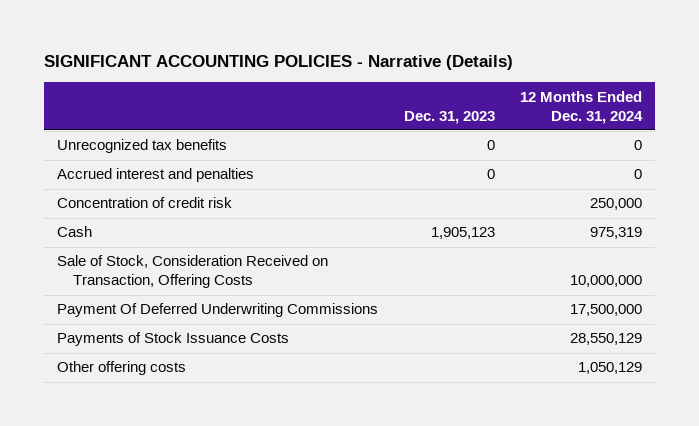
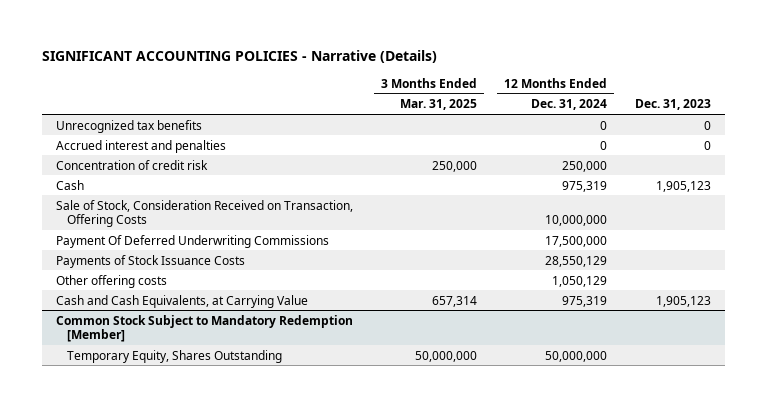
- | Dec. 31, 2023 | 12 Months Ended Dec. 31, 2024
+ | 3 Months Ended Mar. 31, 2025 | 12 Months Ended Dec. 31, 2024 | Dec. 31, 2023
+ Cash and Cash Equivalents, at Carrying Value | 657,314 | 975,319 | 1,905,123
+ Common Stock Subject to Mandatory Redemption [Member]
+ Temporary Equity, Shares Outstanding | 50,000,000 | 50,000,000 |

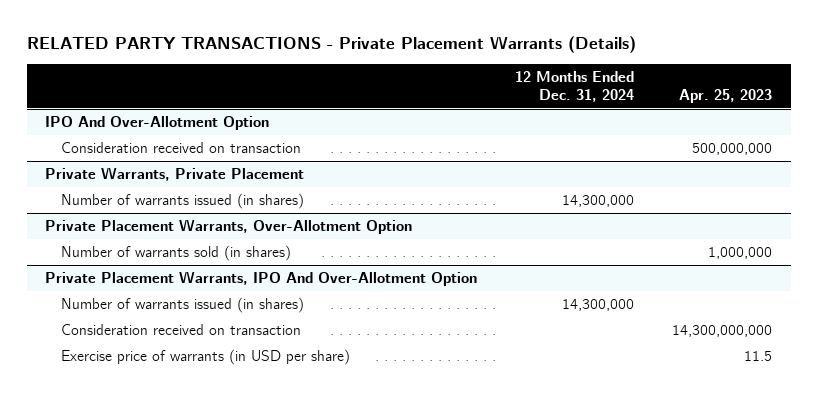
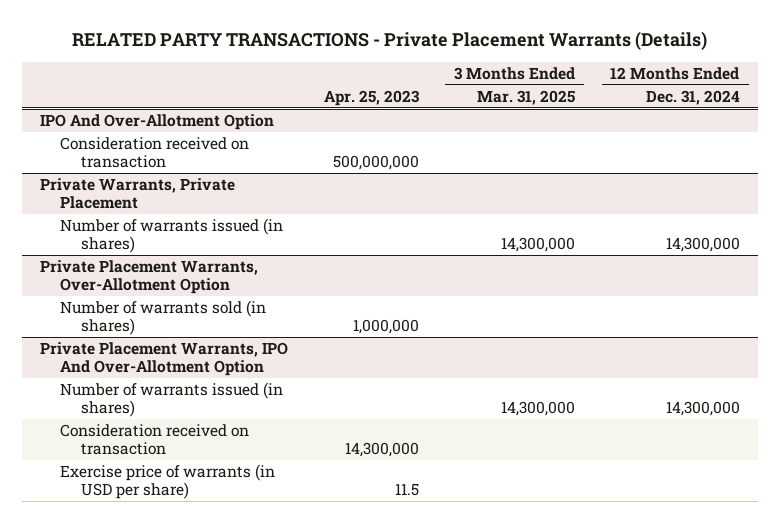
- | 12 Months Ended Dec. 31, 2024 | Apr. 25, 2023
+ | Apr. 25, 2023 | 3 Months Ended Mar. 31, 2025 | 12 Months Ended Dec. 31, 2024
@ Private Placement Warrants, IPO And Over-Allotment Option
- Consideration received on transaction | | 14,300,000,000
+ Consideration received on transaction | 14,300,000 | |

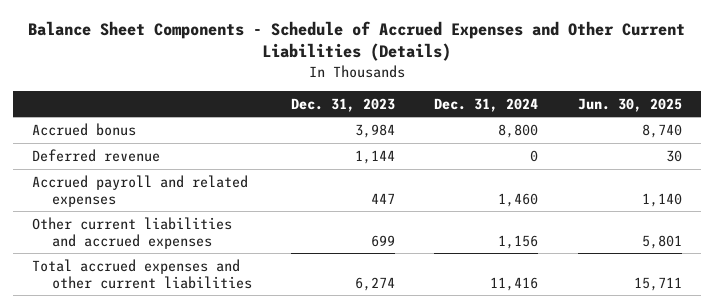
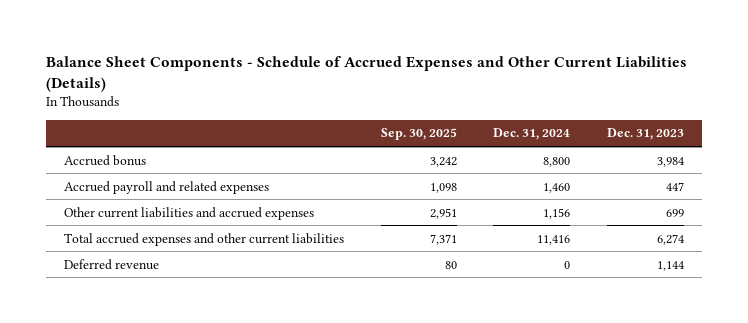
- | Dec. 31, 2023 | Dec. 31, 2024 | Jun. 30, 2025
+ | Sep. 30, 2025 | Dec. 31, 2024 | Dec. 31, 2023
moved down: Deferred revenue | 80 | 0 | 1,144

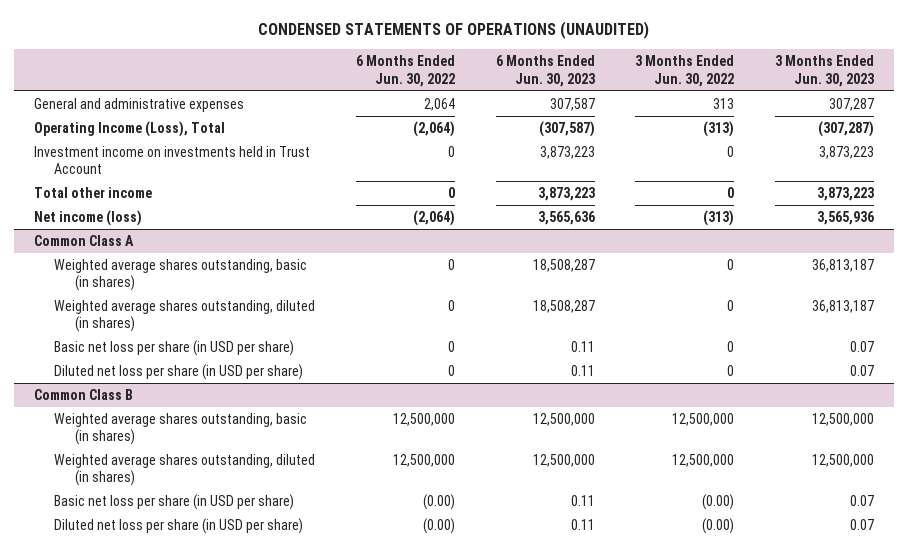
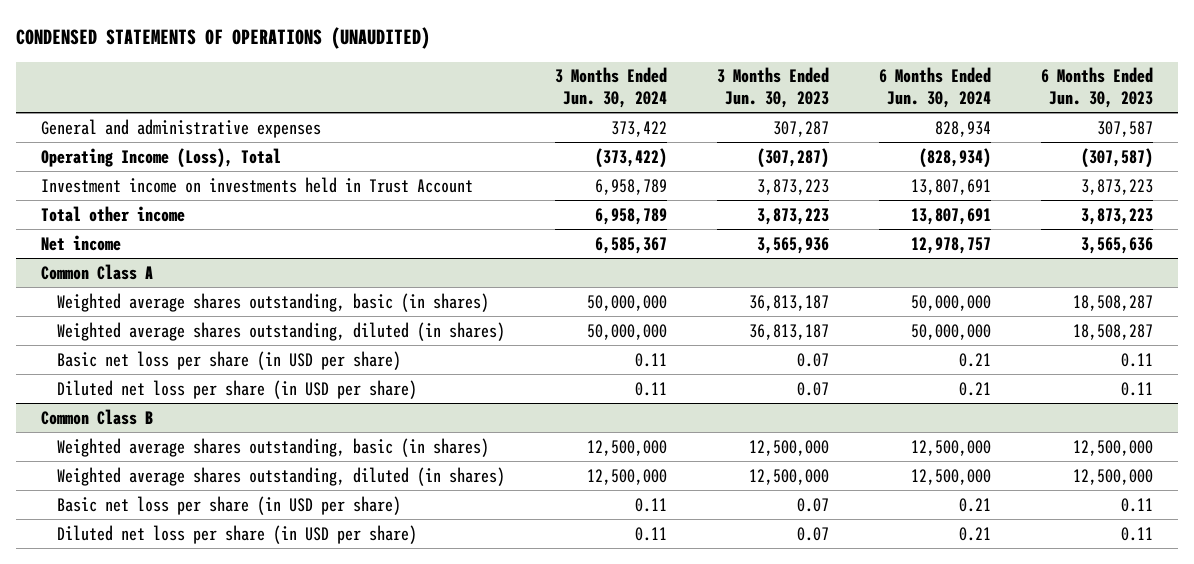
- | 6 Months Ended Jun. 30, 2022 | 6 Months Ended Jun. 30, 2023 | 3 Months Ended Jun. 30, 2022 | 3 Months Ended Jun. 30, 2023
+ | 3 Months Ended Jun. 30, 2024 | 3 Months Ended Jun. 30, 2023 | 6 Months Ended Jun. 30, 2024 | 6 Months Ended Jun. 30, 2023
- Net income (loss) | (2,064) | 3,565,636 | (313) | 3,565,936
+ Net income | 6,585,367 | 3,565,936 | 12,978,757 | 3,565,636

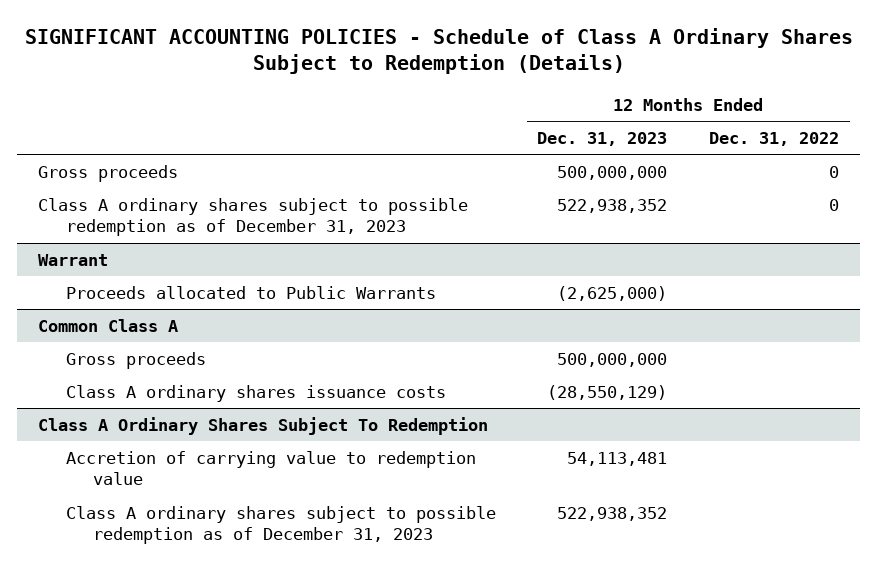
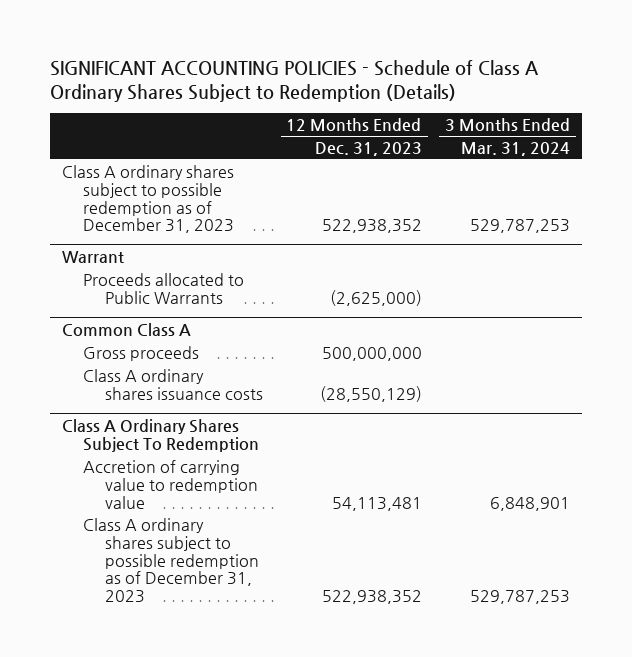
- | 12 Months Ended Dec. 31, 2023 | 12 Months Ended Dec. 31, 2022
+ | 12 Months Ended Dec. 31, 2023 | 3 Months Ended Mar. 31, 2024
- Gross proceeds | 500,000,000 | 0

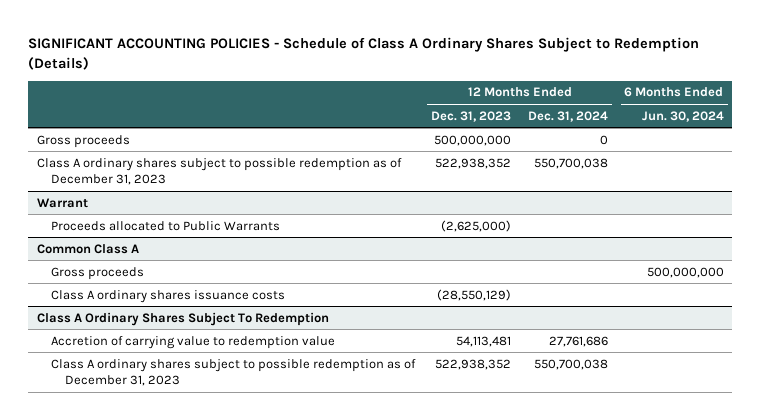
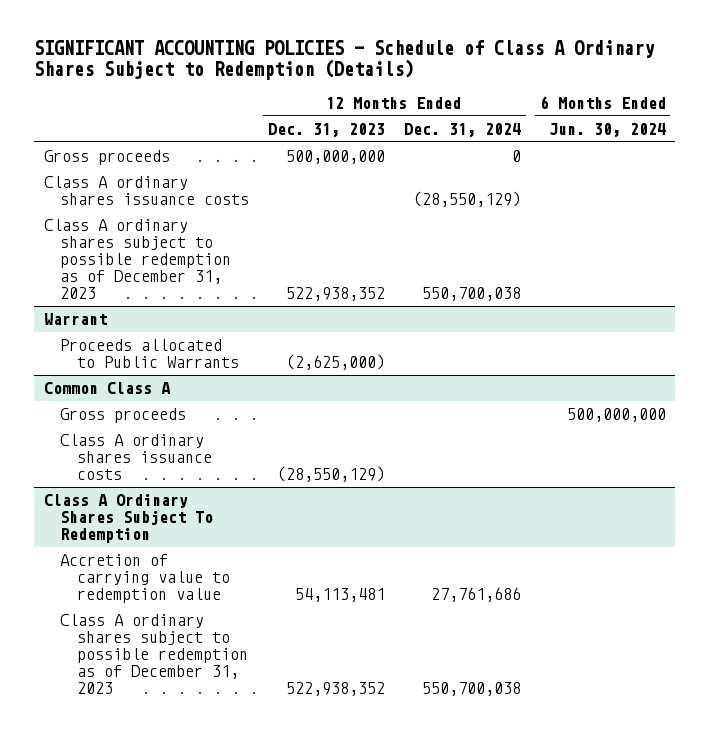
+ Class A ordinary shares issuance costs | | (28,550,129) |

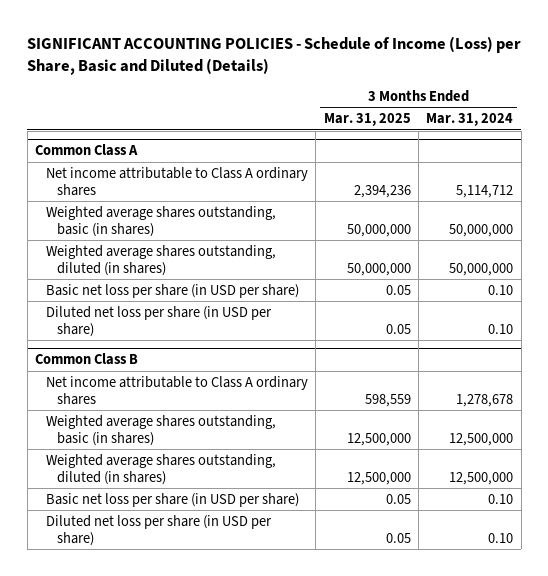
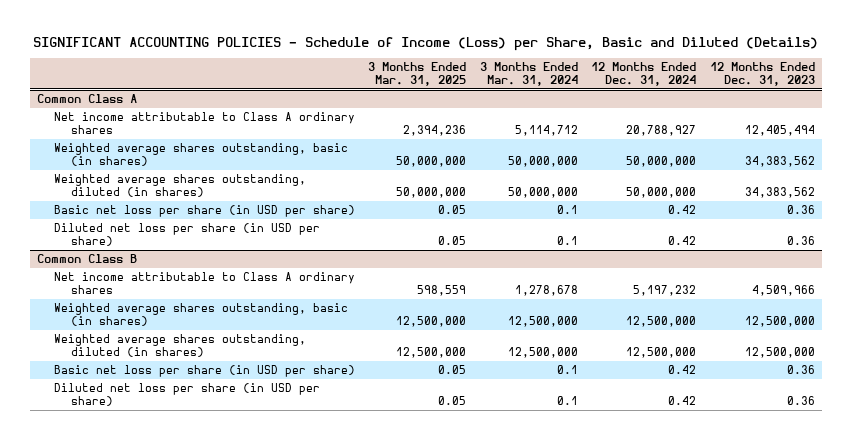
- | 3 Months Ended Mar. 31, 2025 | 3 Months Ended Mar. 31, 2024
+ | 3 Months Ended Mar. 31, 2025 | 3 Months Ended Mar. 31, 2024 | 12 Months Ended Dec. 31, 2024 | 12 Months Ended Dec. 31, 2023
@ Common Class A
- Basic net loss per share (in USD per share) | 0.05 | 0.10
- Diluted net loss per share (in USD per share) | 0.05 | 0.10
+ Basic net loss per share (in USD per share) | 0.05 | 0.1 | 0.42 | 0.36
+ Diluted net loss per share (in USD per share) | 0.05 | 0.1 | 0.42 | 0.36
@ Common Class B
- Basic net loss per share (in USD per share) | 0.05 | 0.10
- Diluted net loss per share (in USD per share) | 0.05 | 0.10
+ Basic net loss per share (in USD per share) | 0.05 | 0.1 | 0.42 | 0.36
+ Diluted net loss per share (in USD per share) | 0.05 | 0.1 | 0.42 | 0.36

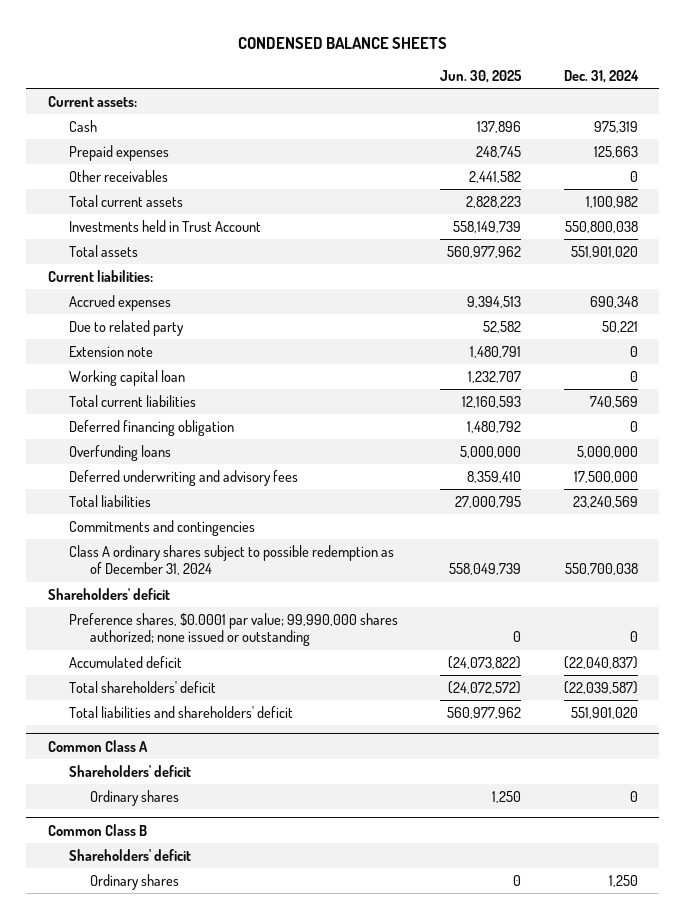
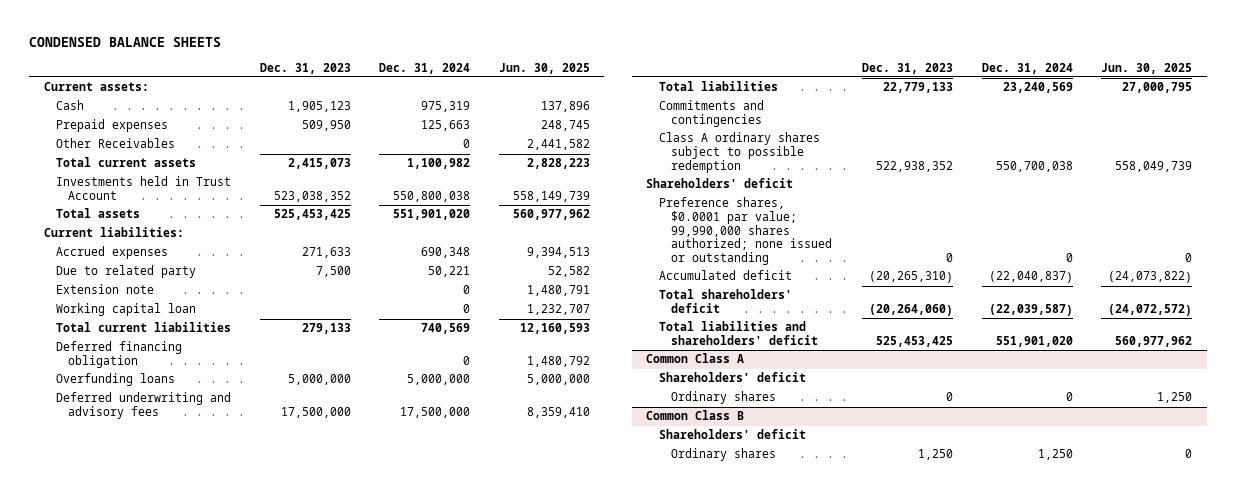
- | Jun. 30, 2025 | Dec. 31, 2024
+ | Dec. 31, 2023 | Dec. 31, 2024 | Jun. 30, 2025
- Other receivables | 2,441,582 | 0
+ Other Receivables | | 0 | 2,441,582
- Class A ordinary shares subject to possible redemption as of December 31, 2024 | 558,049,739 | 550,700,038
+ Class A ordinary shares subject to possible redemption | 522,938,352 | 550,700,038 | 558,049,739

